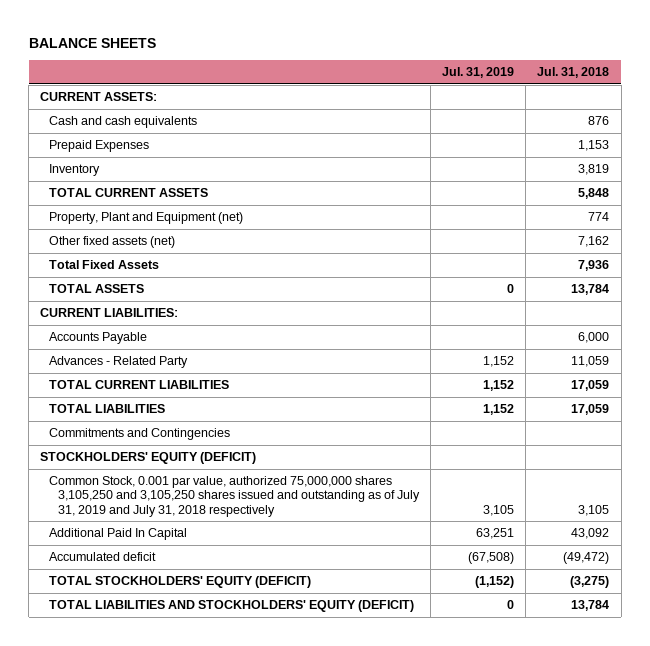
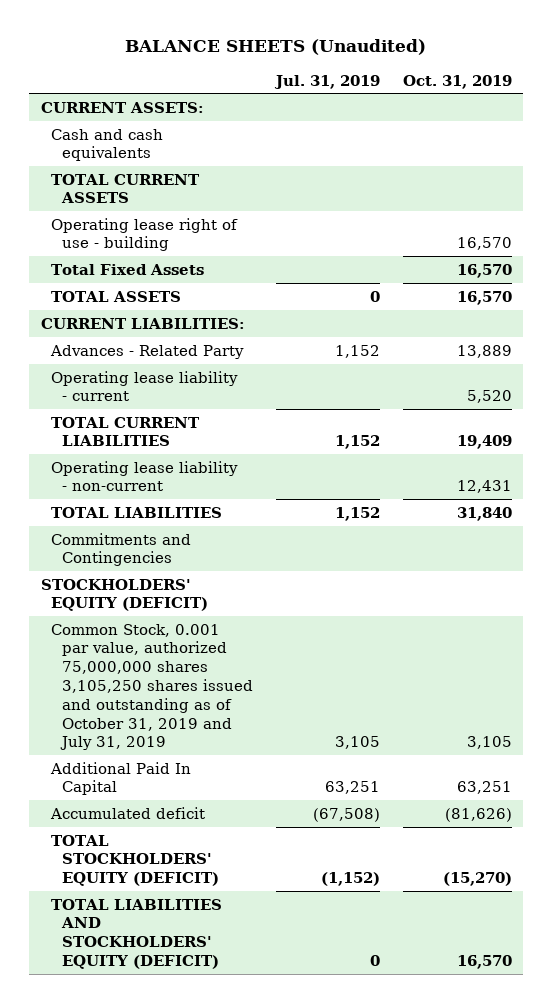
- BALANCE SHEETS
+ BALANCE SHEETS (Unaudited)
- | Jul. 31, 2019 | Jul. 31, 2018
+ | Jul. 31, 2019 | Oct. 31, 2019
- Prepaid Expenses | | 1,153
- Inventory | | 3,819
- Property, Plant and Equipment (net) | | 774
- Other fixed assets (net) | | 7,162
+ Operating lease right of use - building | | 16,570
- Accounts Payable | | 6,000
+ Operating lease liability - current | | 5,520
+ Operating lease liability - non-current | | 12,431
- Common Stock, 0.001 par value, authorized 75,000,000 shares 3,105,250 and 3,105,250 shares issued and outstanding as of July 31, 2019 and July 31, 2018 respectively | 3,105 | 3,105
+ Common Stock, 0.001 par value, authorized 75,000,000 shares 3,105,250 shares issued and outstanding as of October 31, 2019 and July 31, 2019 | 3,105 | 3,105

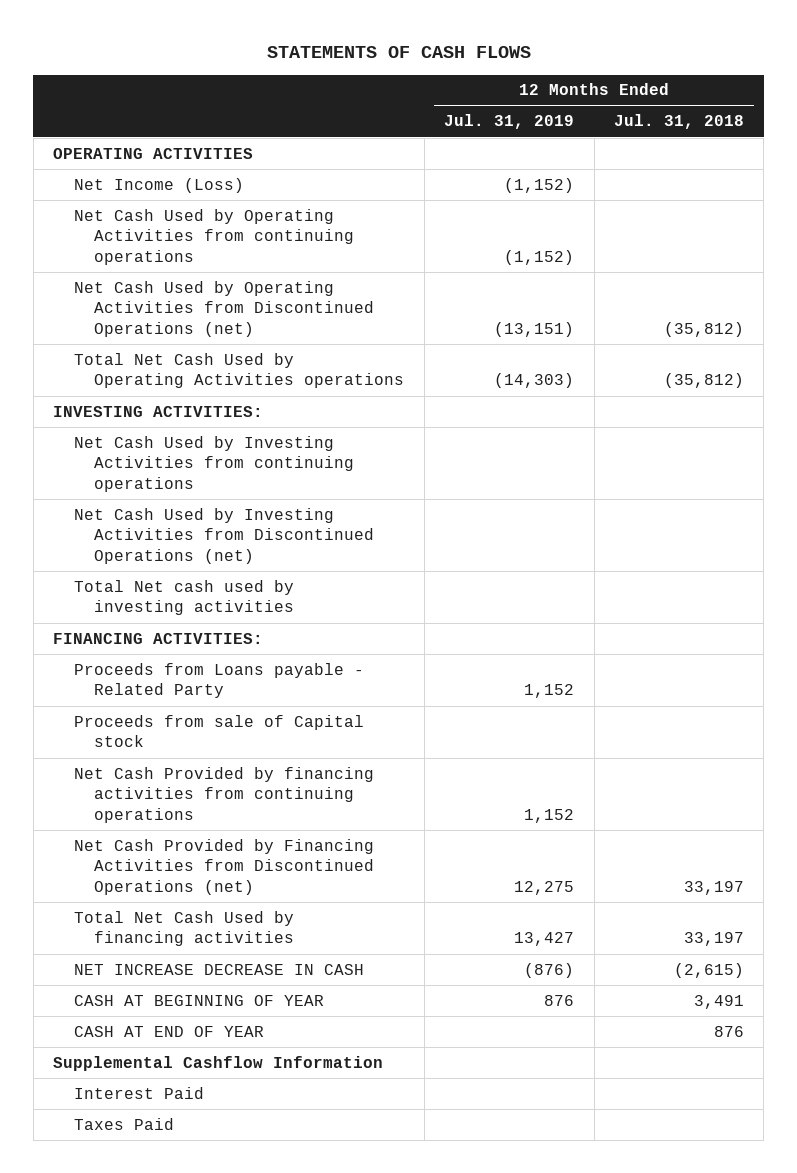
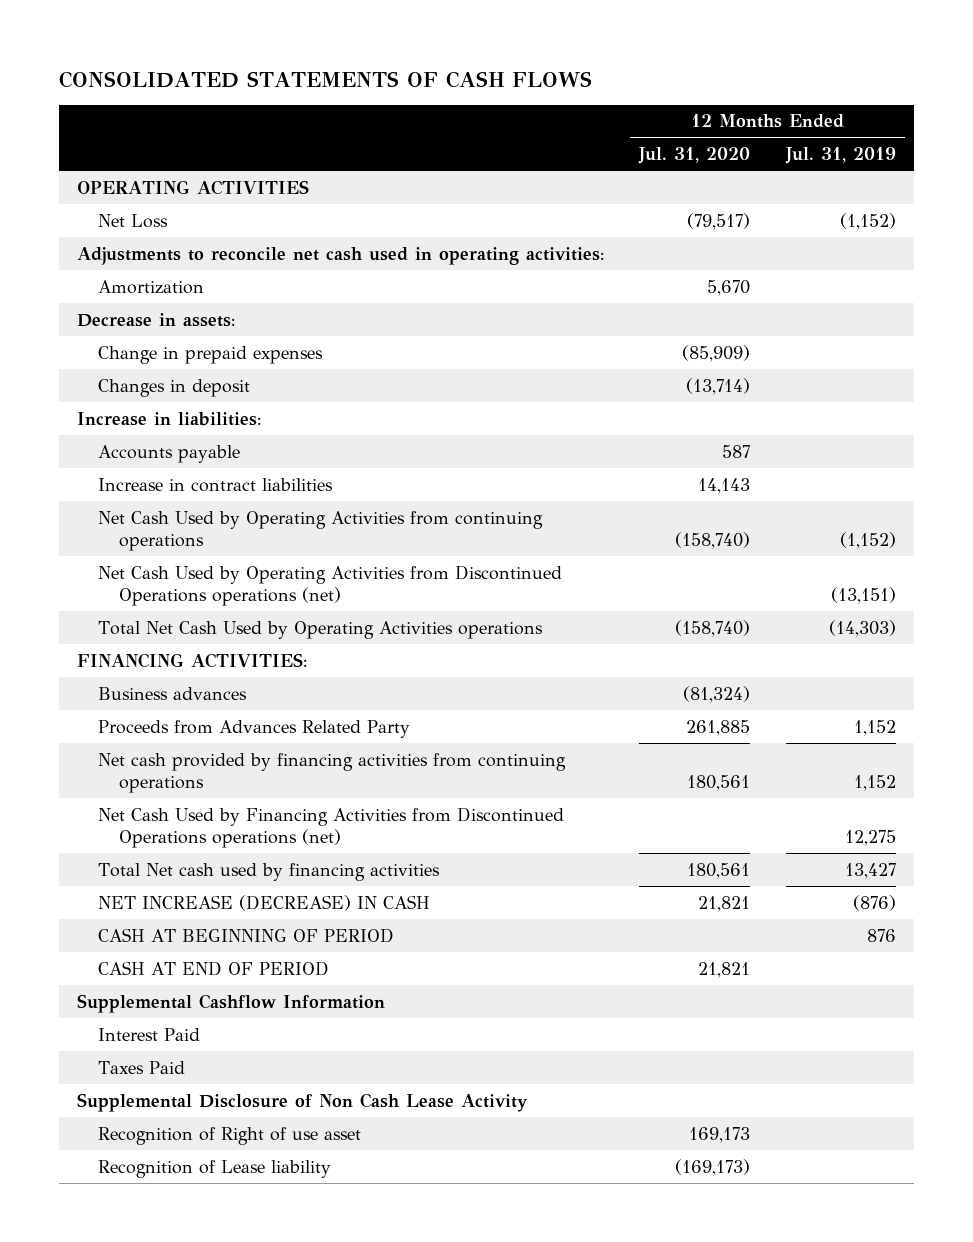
- STATEMENTS OF CASH FLOWS
+ CONSOLIDATED STATEMENTS OF CASH FLOWS
- | 12 Months Ended Jul. 31, 2019 | 12 Months Ended Jul. 31, 2018
+ | 12 Months Ended Jul. 31, 2020 | 12 Months Ended Jul. 31, 2019
- Net Income (Loss) | (1,152) |
+ Net Loss | (79,517) | (1,152)
+ Adjustments to reconcile net cash used in operating activities:
+ Amortization | 5,670 |
+ Decrease in assets:
+ Change in prepaid expenses | (85,909) |
+ Changes in deposit | (13,714) |
+ Increase in liabilities:
+ Accounts payable | 587 |
+ Increase in contract liabilities | 14,143 |
- Net Cash Used by Operating Activities from Discontinued Operations (net) | (13,151) | (35,812)
+ Net Cash Used by Operating Activities from Discontinued Operations operations (net) | | (13,151)
- INVESTING ACTIVITIES:
- Net Cash Used by Investing Activities from continuing operations
- Net Cash Used by Investing Activities from Discontinued Operations (net)
- Total Net cash used by investing activities
- Proceeds from Loans payable - Related Party | 1,152 |
- Proceeds from sale of Capital stock
- Net Cash Provided by financing activities from continuing operations | 1,152 |
- Net Cash Provided by Financing Activities from Discontinued Operations (net) | 12,275 | 33,197
- Total Net Cash Used by financing activities | 13,427 | 33,197
- NET INCREASE DECREASE IN CASH | (876) | (2,615)
- CASH AT BEGINNING OF YEAR | 876 | 3,491
- CASH AT END OF YEAR | | 876
+ Business advances | (81,324) |
+ Proceeds from Advances Related Party | 261,885 | 1,152
+ Net cash provided by financing activities from continuing operations | 180,561 | 1,152
+ Net Cash Used by Financing Activities from Discontinued Operations operations (net) | | 12,275
+ Total Net cash used by financing activities | 180,561 | 13,427
+ NET INCREASE (DECREASE) IN CASH | 21,821 | (876)
+ CASH AT BEGINNING OF PERIOD | | 876
+ CASH AT END OF PERIOD | 21,821 |
+ Supplemental Disclosure of Non Cash Lease Activity
+ Recognition of Right of use asset | 169,173 |
+ Recognition of Lease liability | (169,173) |

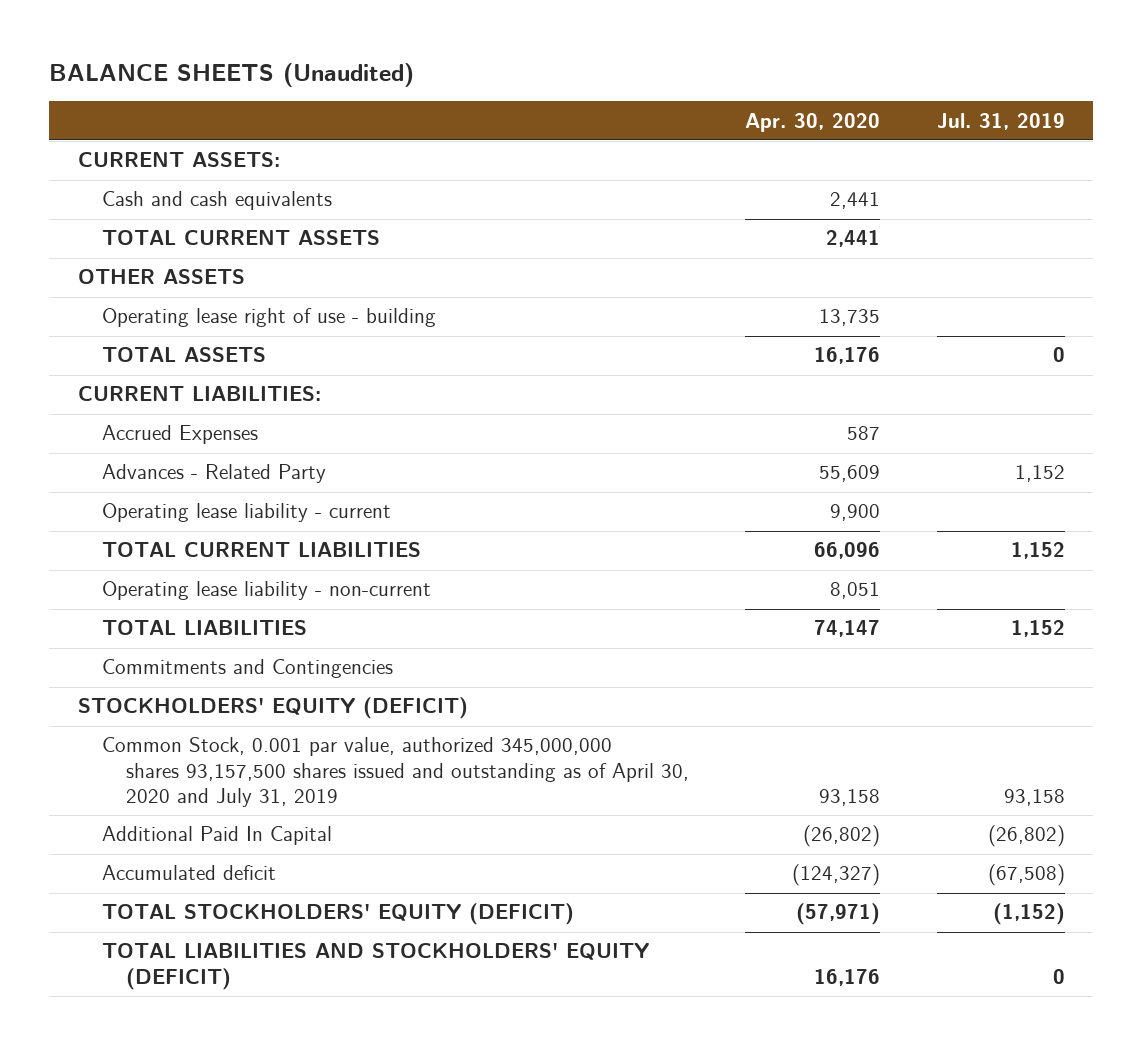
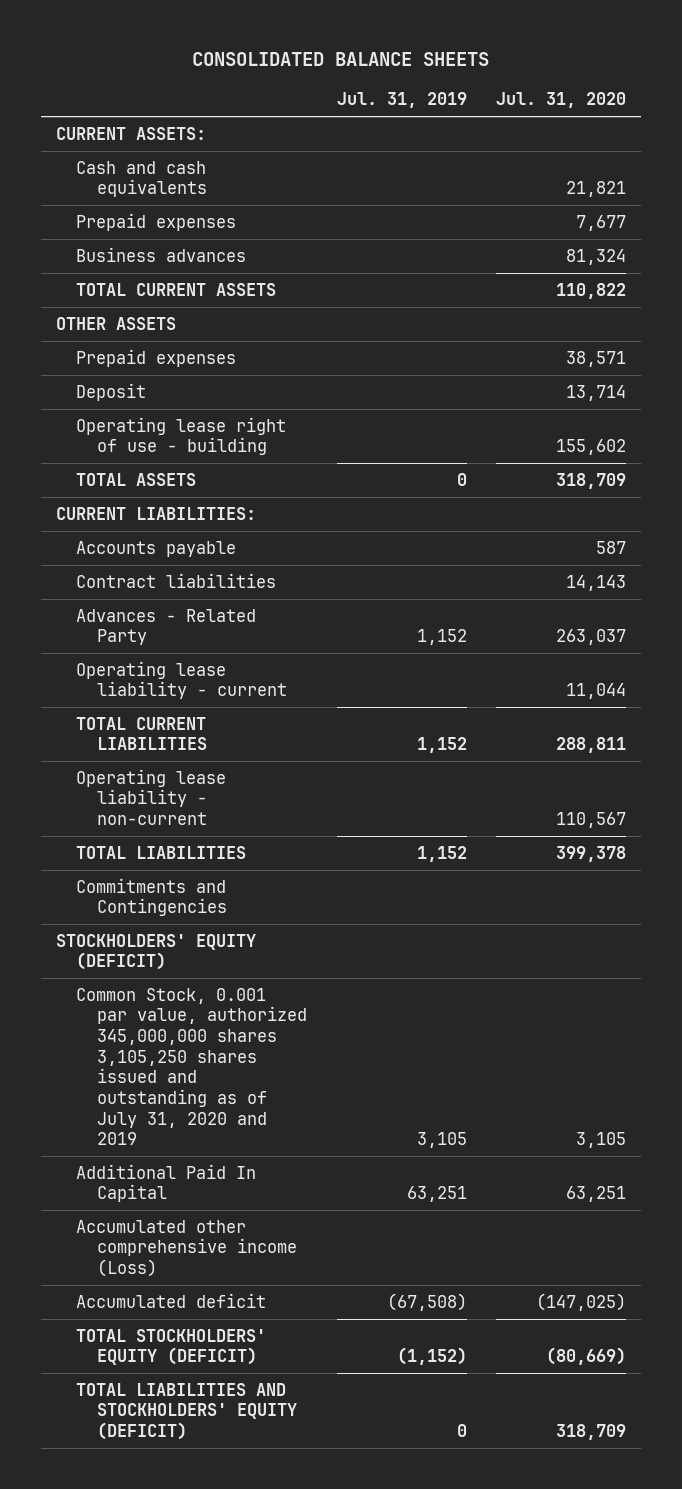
- BALANCE SHEETS (Unaudited)
+ CONSOLIDATED BALANCE SHEETS
- | Apr. 30, 2020 | Jul. 31, 2019
+ | Jul. 31, 2019 | Jul. 31, 2020
+ Prepaid expenses | | 7,677
+ Business advances | | 81,324
+ Prepaid expenses | | 38,571
+ Deposit | | 13,714
- Accrued Expenses | 587 |
+ Accounts payable | | 587
+ Contract liabilities | | 14,143
- Common Stock, 0.001 par value, authorized 345,000,000 shares 93,157,500 shares issued and outstanding as of April 30, 2020 and July 31, 2019 | 93,158 | 93,158
- Additional Paid In Capital | (26,802) | (26,802)
+ Common Stock, 0.001 par value, authorized 345,000,000 shares 3,105,250 shares issued and outstanding as of July 31, 2020 and 2019 | 3,105 | 3,105
+ Additional Paid In Capital | 63,251 | 63,251
+ Accumulated other comprehensive income (Loss)

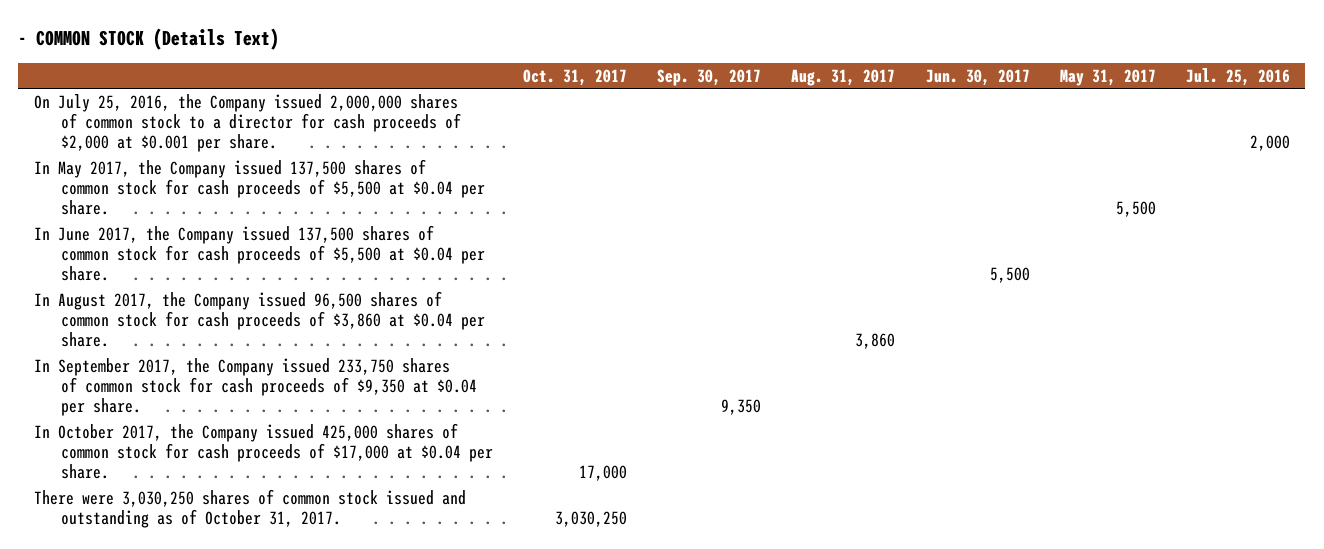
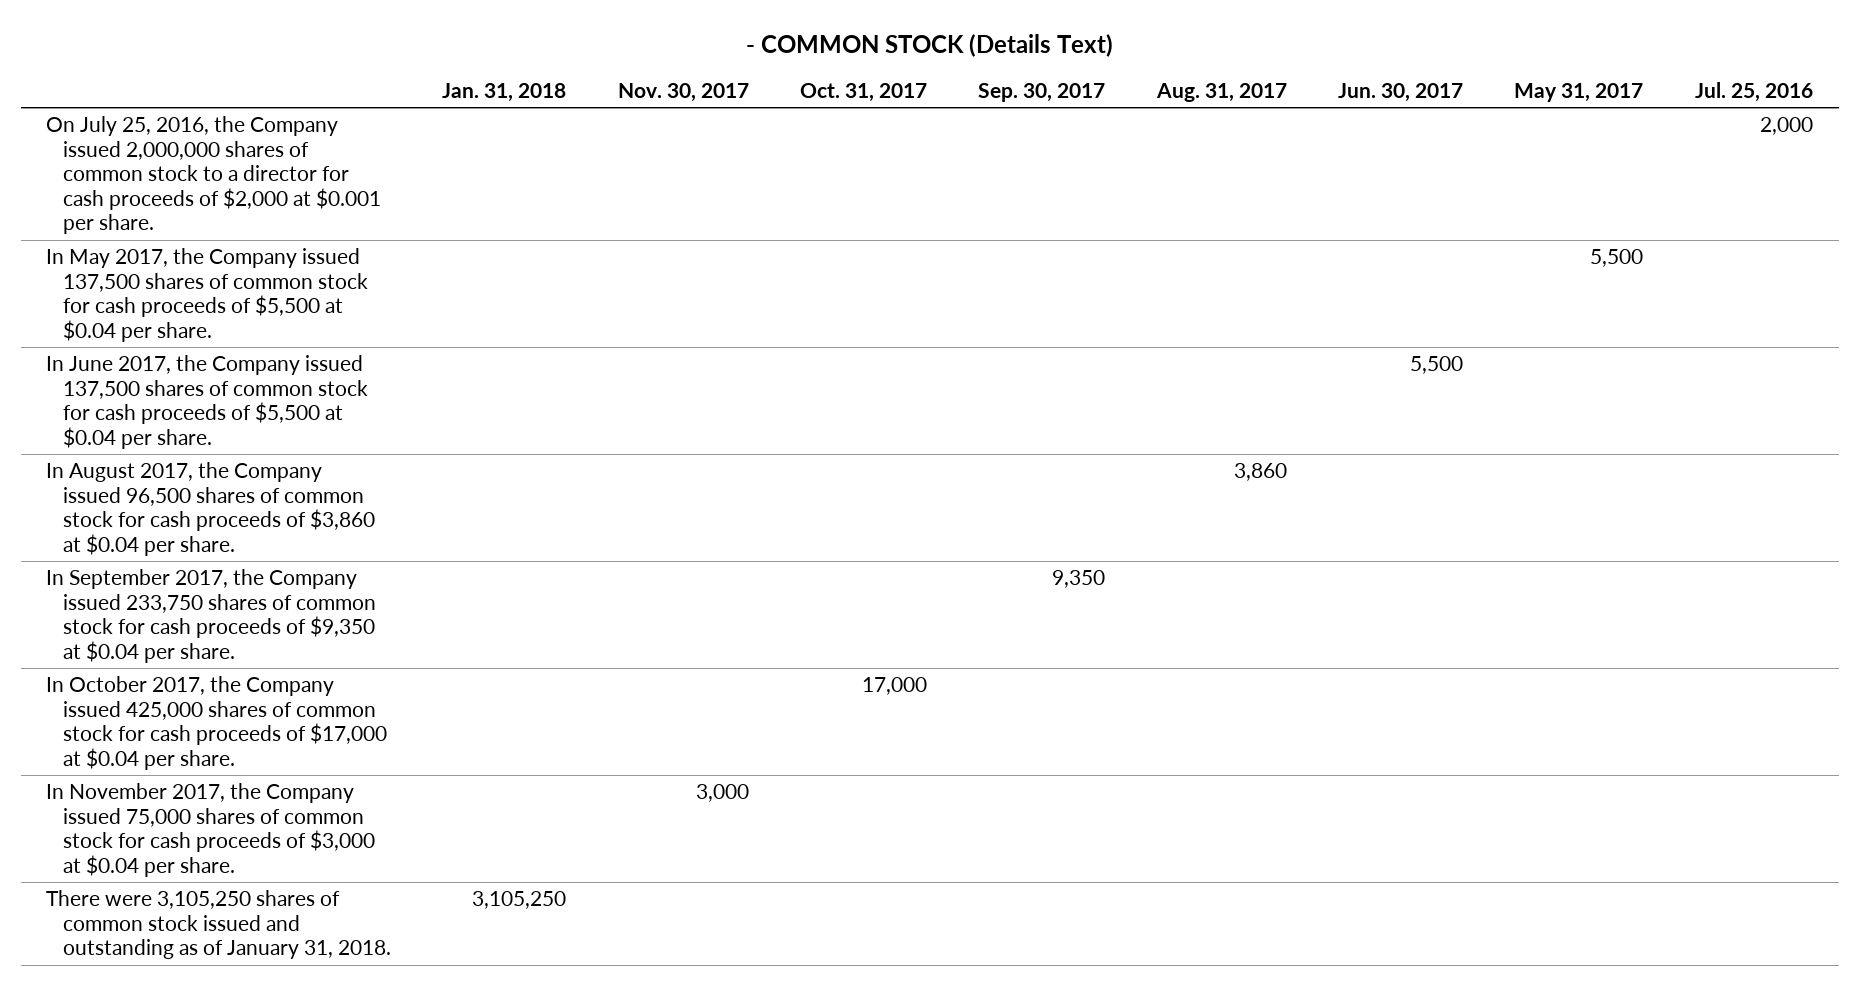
- | Oct. 31, 2017 | Sep. 30, 2017 | Aug. 31, 2017 | Jun. 30, 2017 | May 31, 2017 | Jul. 25, 2016
+ | Jan. 31, 2018 | Nov. 30, 2017 | Oct. 31, 2017 | Sep. 30, 2017 | Aug. 31, 2017 | Jun. 30, 2017 | May 31, 2017 | Jul. 25, 2016
- There were 3,030,250 shares of common stock issued and outstanding as of October 31, 2017. | 3,030,250 | | | | |
+ In November 2017, the Company issued 75,000 shares of common stock for cash proceeds of $3,000 at $0.04 per share. | | 3,000 | | | | | |
+ There were 3,105,250 shares of common stock issued and outstanding as of January 31, 2018. | 3,105,250 | | | | | | |

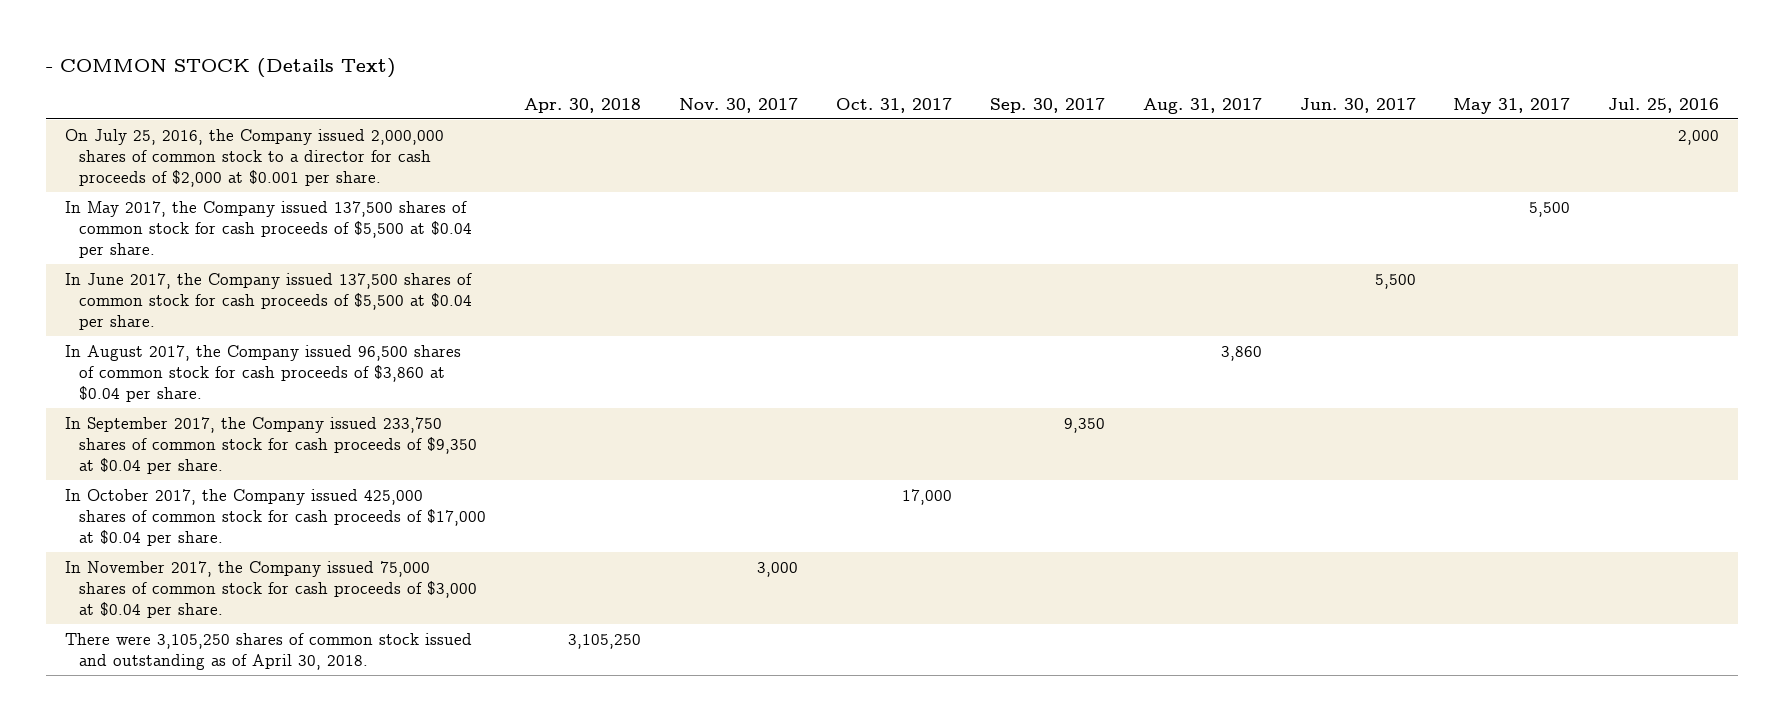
- | Jan. 31, 2018 | Nov. 30, 2017 | Oct. 31, 2017 | Sep. 30, 2017 | Aug. 31, 2017 | Jun. 30, 2017 | May 31, 2017 | Jul. 25, 2016
+ | Apr. 30, 2018 | Nov. 30, 2017 | Oct. 31, 2017 | Sep. 30, 2017 | Aug. 31, 2017 | Jun. 30, 2017 | May 31, 2017 | Jul. 25, 2016
- There were 3,105,250 shares of common stock issued and outstanding as of January 31, 2018. | 3,105,250 | | | | | | |
+ There were 3,105,250 shares of common stock issued and outstanding as of April 30, 2018. | 3,105,250 | | | | | | |

